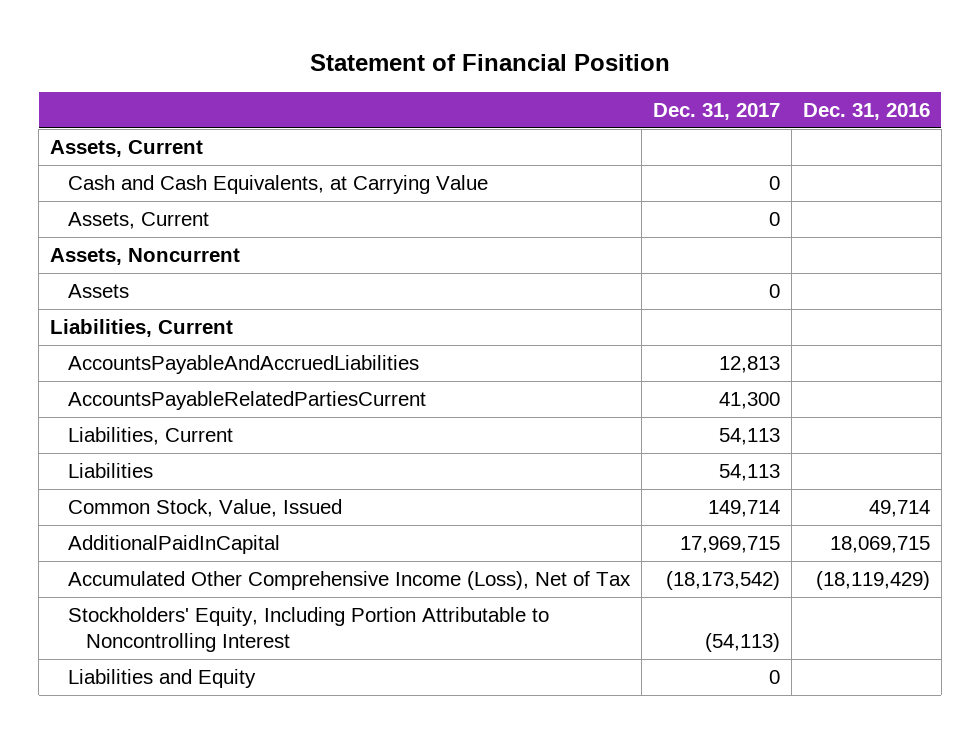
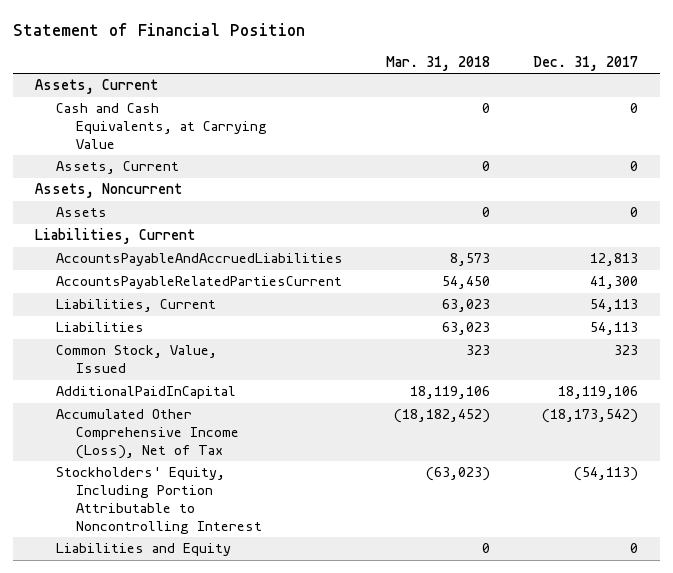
- | Dec. 31, 2017 | Dec. 31, 2016
+ | Mar. 31, 2018 | Dec. 31, 2017
- Common Stock, Value, Issued | 149,714 | 49,714
- AdditionalPaidInCapital | 17,969,715 | 18,069,715
+ Common Stock, Value, Issued | 323 | 323
+ AdditionalPaidInCapital | 18,119,106 | 18,119,106

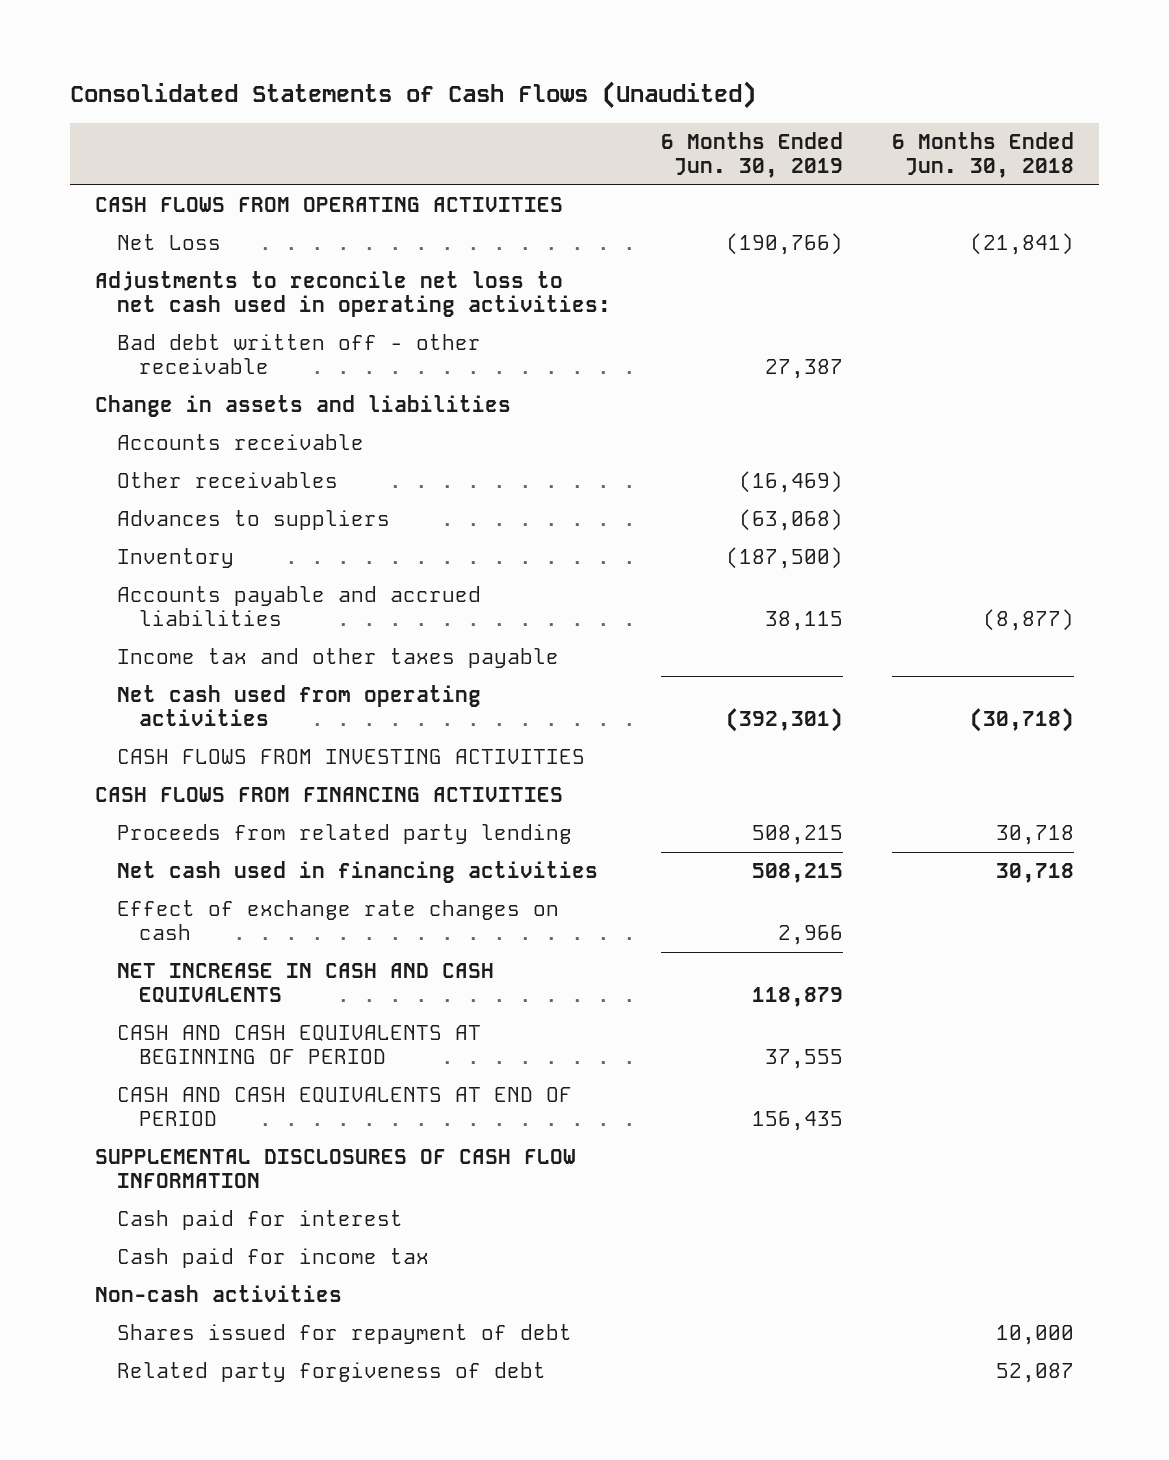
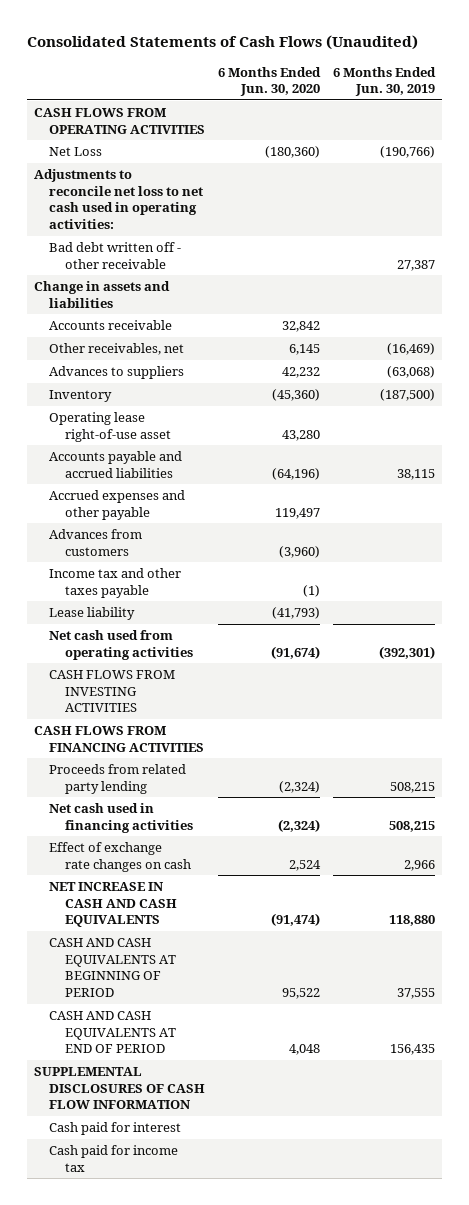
- | 6 Months Ended Jun. 30, 2019 | 6 Months Ended Jun. 30, 2018
+ | 6 Months Ended Jun. 30, 2020 | 6 Months Ended Jun. 30, 2019
- Other receivables | (16,469) |
+ Other receivables, net | 6,145 | (16,469)
+ Operating lease right-of-use asset | 43,280 |
+ Accrued expenses and other payable | 119,497 |
+ Advances from customers | (3,960) |
+ Lease liability | (41,793) |
- NET INCREASE IN CASH AND CASH EQUIVALENTS | 118,879 |
+ NET INCREASE IN CASH AND CASH EQUIVALENTS | (91,474) | 118,880
- Non-cash activities
- Shares issued for repayment of debt | | 10,000
- Related party forgiveness of debt | | 52,087

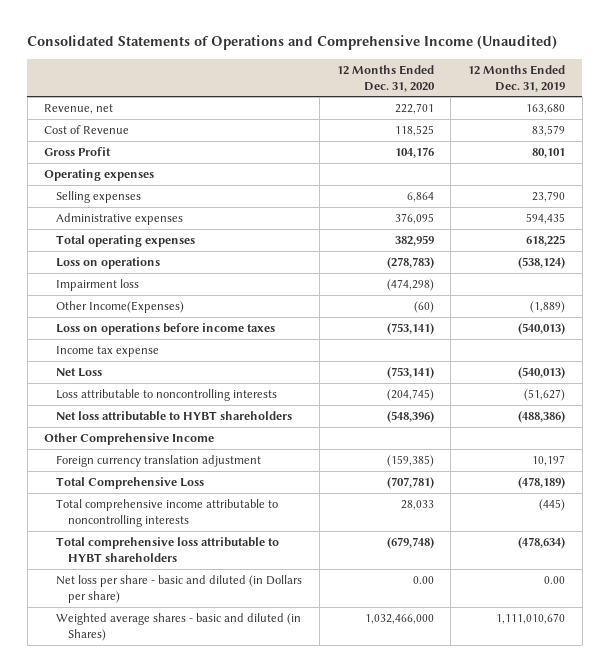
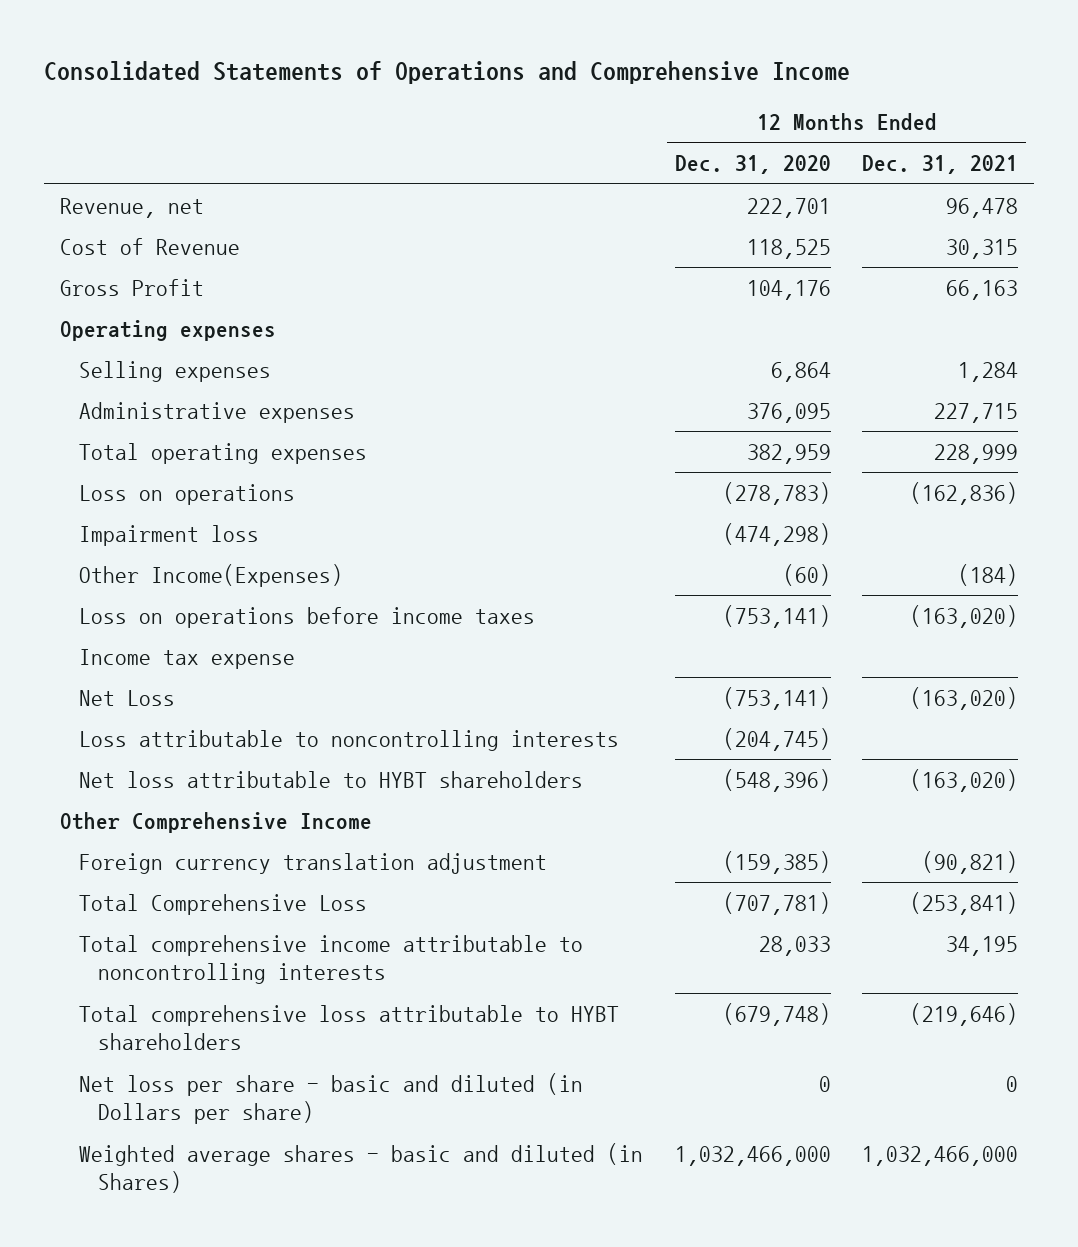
- Consolidated Statements of Operations and Comprehensive Income (Unaudited)
+ Consolidated Statements of Operations and Comprehensive Income
- | 12 Months Ended Dec. 31, 2020 | 12 Months Ended Dec. 31, 2019
+ | 12 Months Ended Dec. 31, 2020 | 12 Months Ended Dec. 31, 2021
- Net loss per share - basic and diluted (in Dollars per share) | 0.00 | 0.00
+ Net loss per share - basic and diluted (in Dollars per share) | 0 | 0

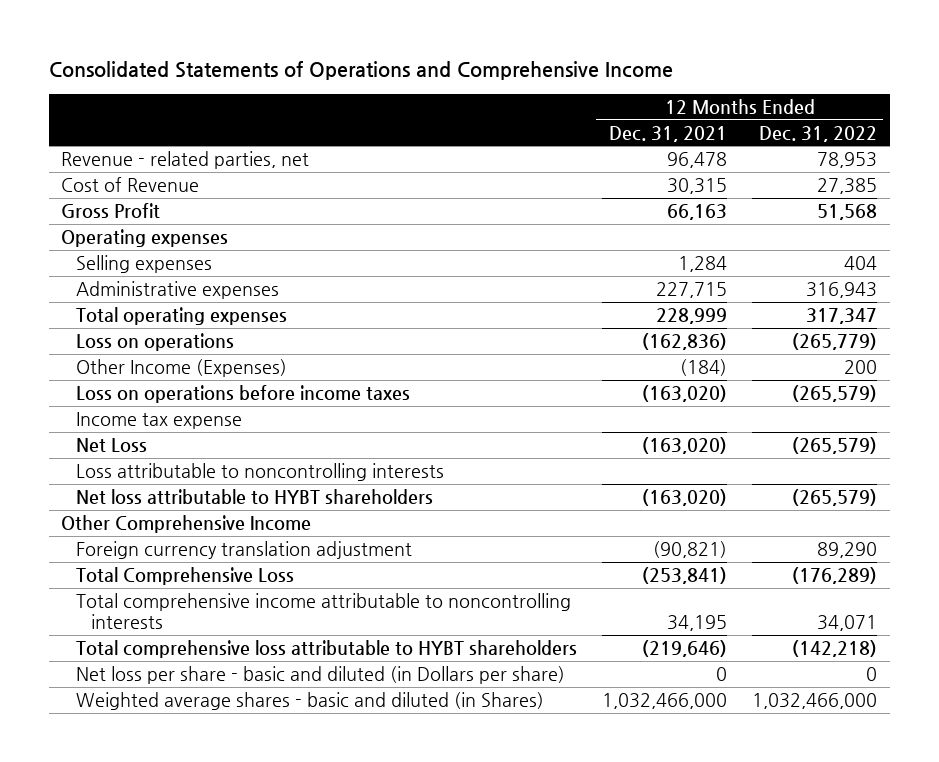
- | 12 Months Ended Dec. 31, 2020 | 12 Months Ended Dec. 31, 2021
+ | 12 Months Ended Dec. 31, 2021 | 12 Months Ended Dec. 31, 2022
- Revenue, net | 222,701 | 96,478
+ Revenue - related parties, net | 96,478 | 78,953
- Impairment loss | (474,298) |
- Other Income(Expenses) | (60) | (184)
+ Other Income (Expenses) | (184) | 200

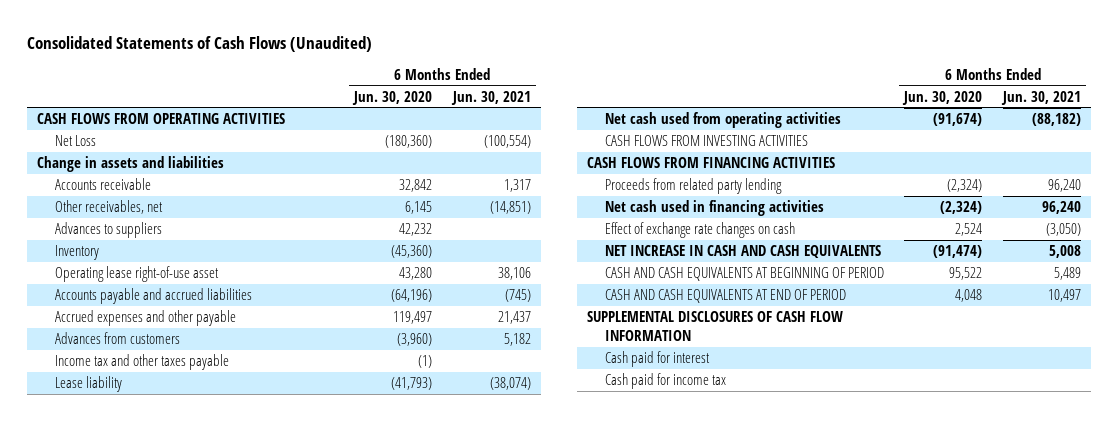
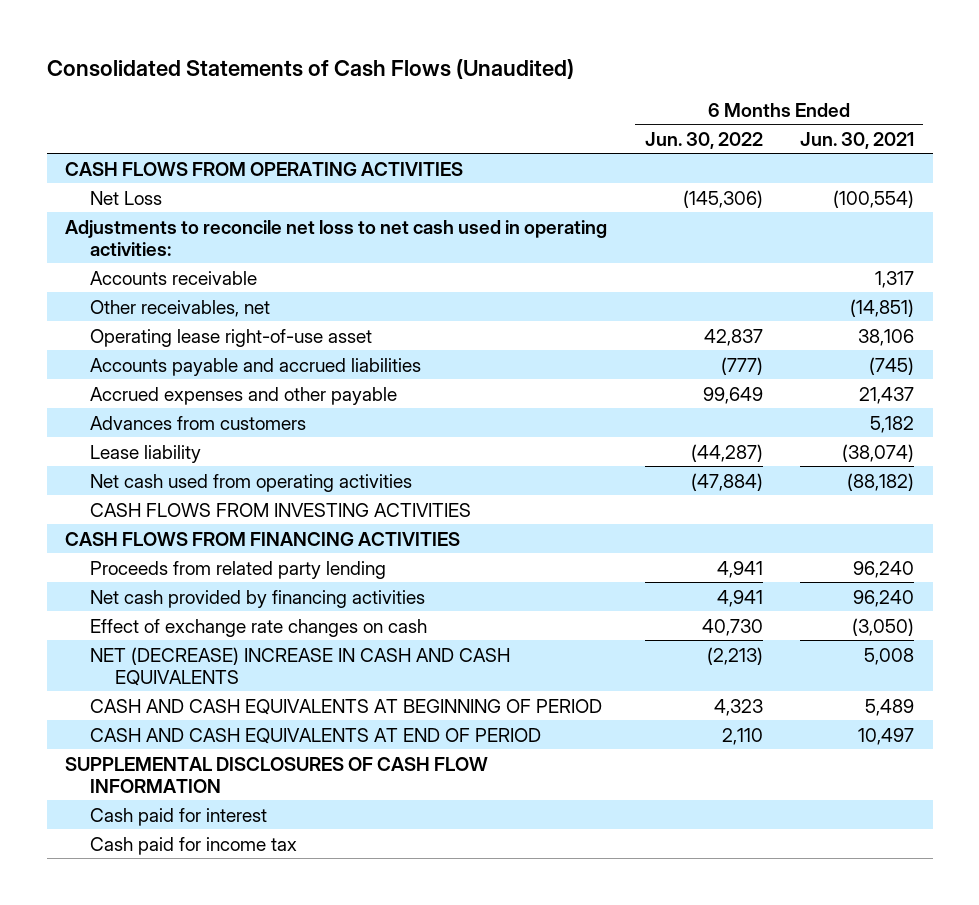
- | 6 Months Ended Jun. 30, 2020 | 6 Months Ended Jun. 30, 2021
+ | 6 Months Ended Jun. 30, 2022 | 6 Months Ended Jun. 30, 2021
- Change in assets and liabilities
+ Adjustments to reconcile net loss to net cash used in operating activities:
- Advances to suppliers | 42,232 |
- Inventory | (45,360) |
- Income tax and other taxes payable | (1) |
- Net cash used in financing activities | (2,324) | 96,240
+ Net cash provided by financing activities | 4,941 | 96,240
- NET INCREASE IN CASH AND CASH EQUIVALENTS | (91,474) | 5,008
+ NET (DECREASE) INCREASE IN CASH AND CASH EQUIVALENTS | (2,213) | 5,008

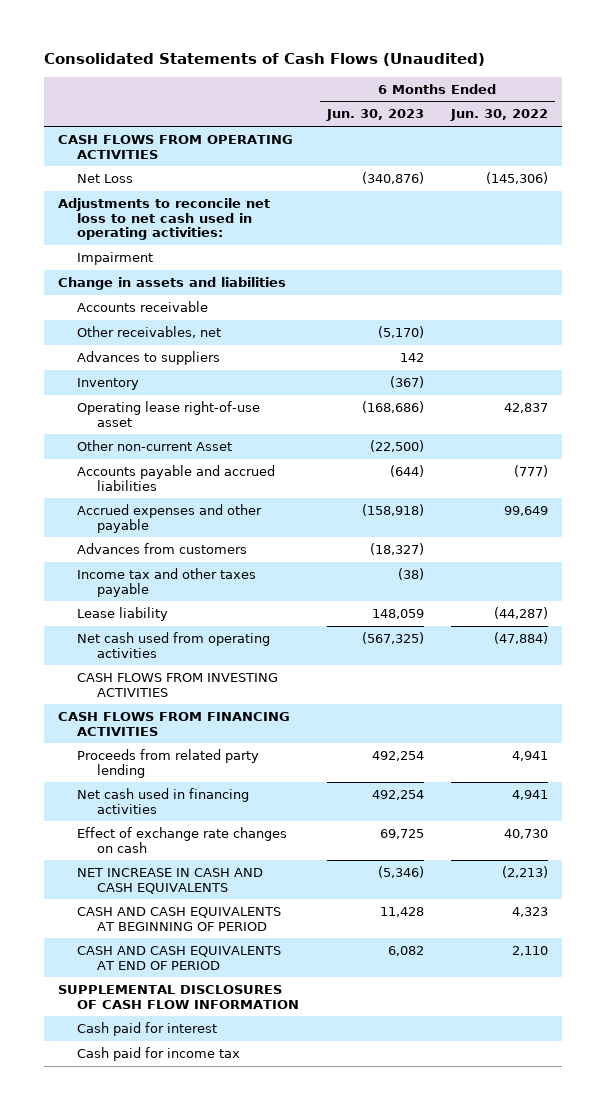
- | 6 Months Ended Jun. 30, 2022 | 6 Months Ended Jun. 30, 2021
+ | 6 Months Ended Jun. 30, 2023 | 6 Months Ended Jun. 30, 2022
+ Impairment
+ Change in assets and liabilities
+ Advances to suppliers | 142 |
+ Inventory | (367) |
+ Other non-current Asset | (22,500) |
+ Income tax and other taxes payable | (38) |
- Net cash provided by financing activities | 4,941 | 96,240
+ Net cash used in financing activities | 492,254 | 4,941
- NET (DECREASE) INCREASE IN CASH AND CASH EQUIVALENTS | (2,213) | 5,008
+ NET INCREASE IN CASH AND CASH EQUIVALENTS | (5,346) | (2,213)

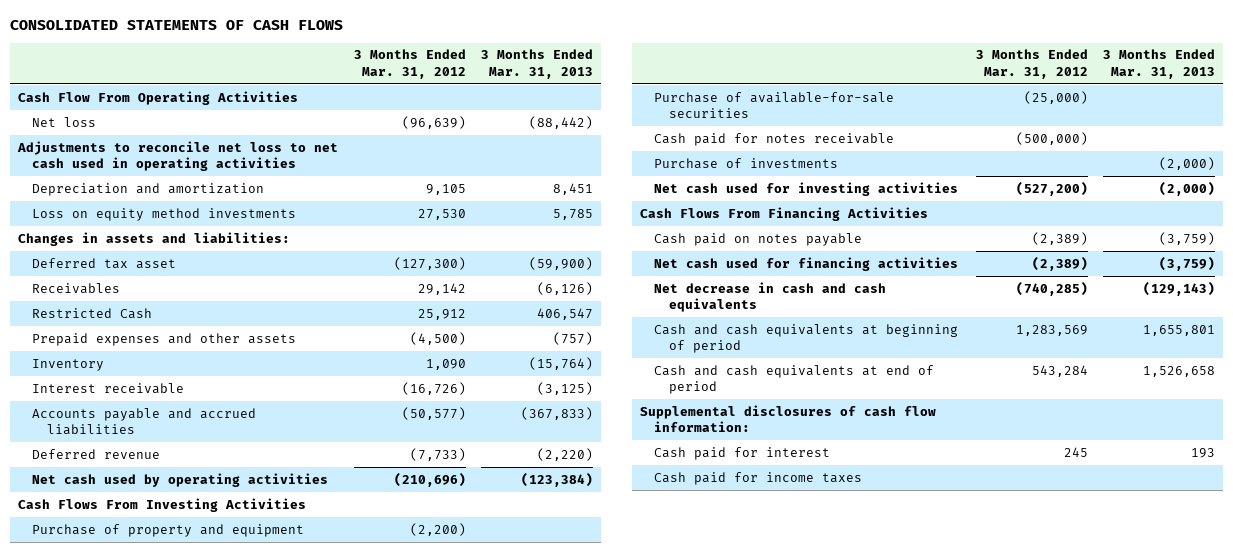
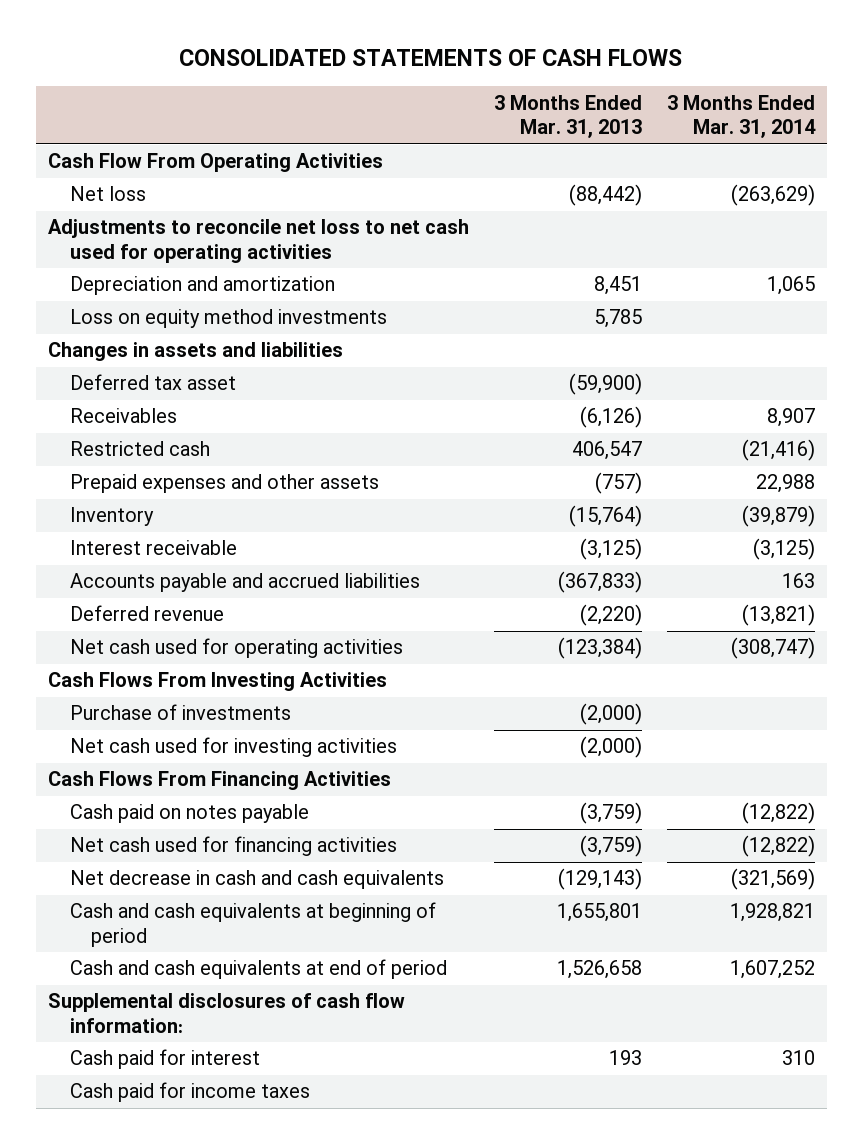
- | 3 Months Ended Mar. 31, 2012 | 3 Months Ended Mar. 31, 2013
+ | 3 Months Ended Mar. 31, 2013 | 3 Months Ended Mar. 31, 2014
- Adjustments to reconcile net loss to net cash used in operating activities
+ Adjustments to reconcile net loss to net cash used for operating activities
- Changes in assets and liabilities:
+ Changes in assets and liabilities
- Restricted Cash | 25,912 | 406,547
+ Restricted cash | 406,547 | (21,416)
- Net cash used by operating activities | (210,696) | (123,384)
+ Net cash used for operating activities | (123,384) | (308,747)
- Purchase of property and equipment | (2,200) |
- Purchase of available-for-sale securities | (25,000) |
- Cash paid for notes receivable | (500,000) |

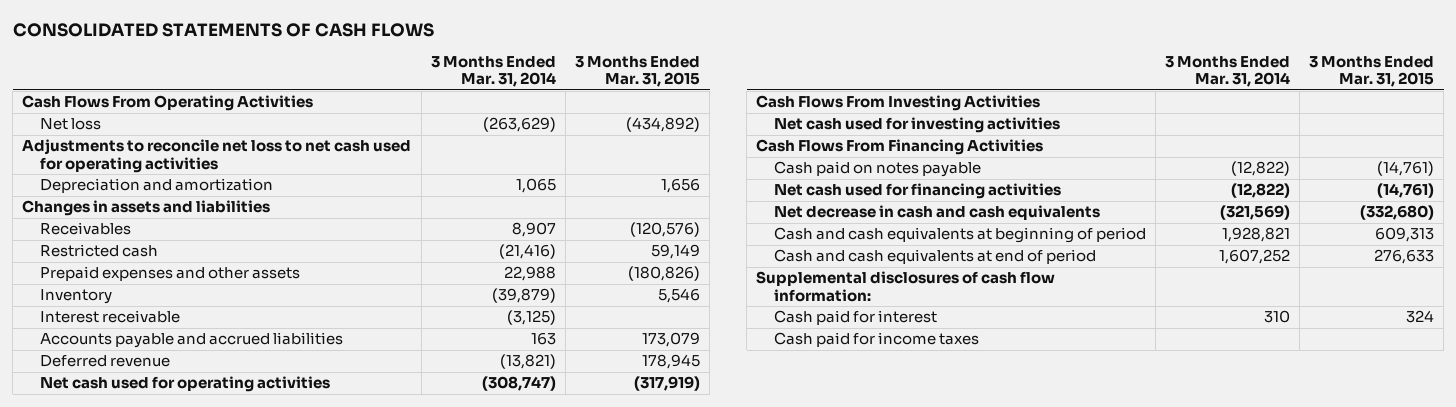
- | 3 Months Ended Mar. 31, 2013 | 3 Months Ended Mar. 31, 2014
+ | 3 Months Ended Mar. 31, 2014 | 3 Months Ended Mar. 31, 2015
- Cash Flow From Operating Activities
+ Cash Flows From Operating Activities
- Loss on equity method investments | 5,785 |
- Deferred tax asset | (59,900) |
- Purchase of investments | (2,000) |

